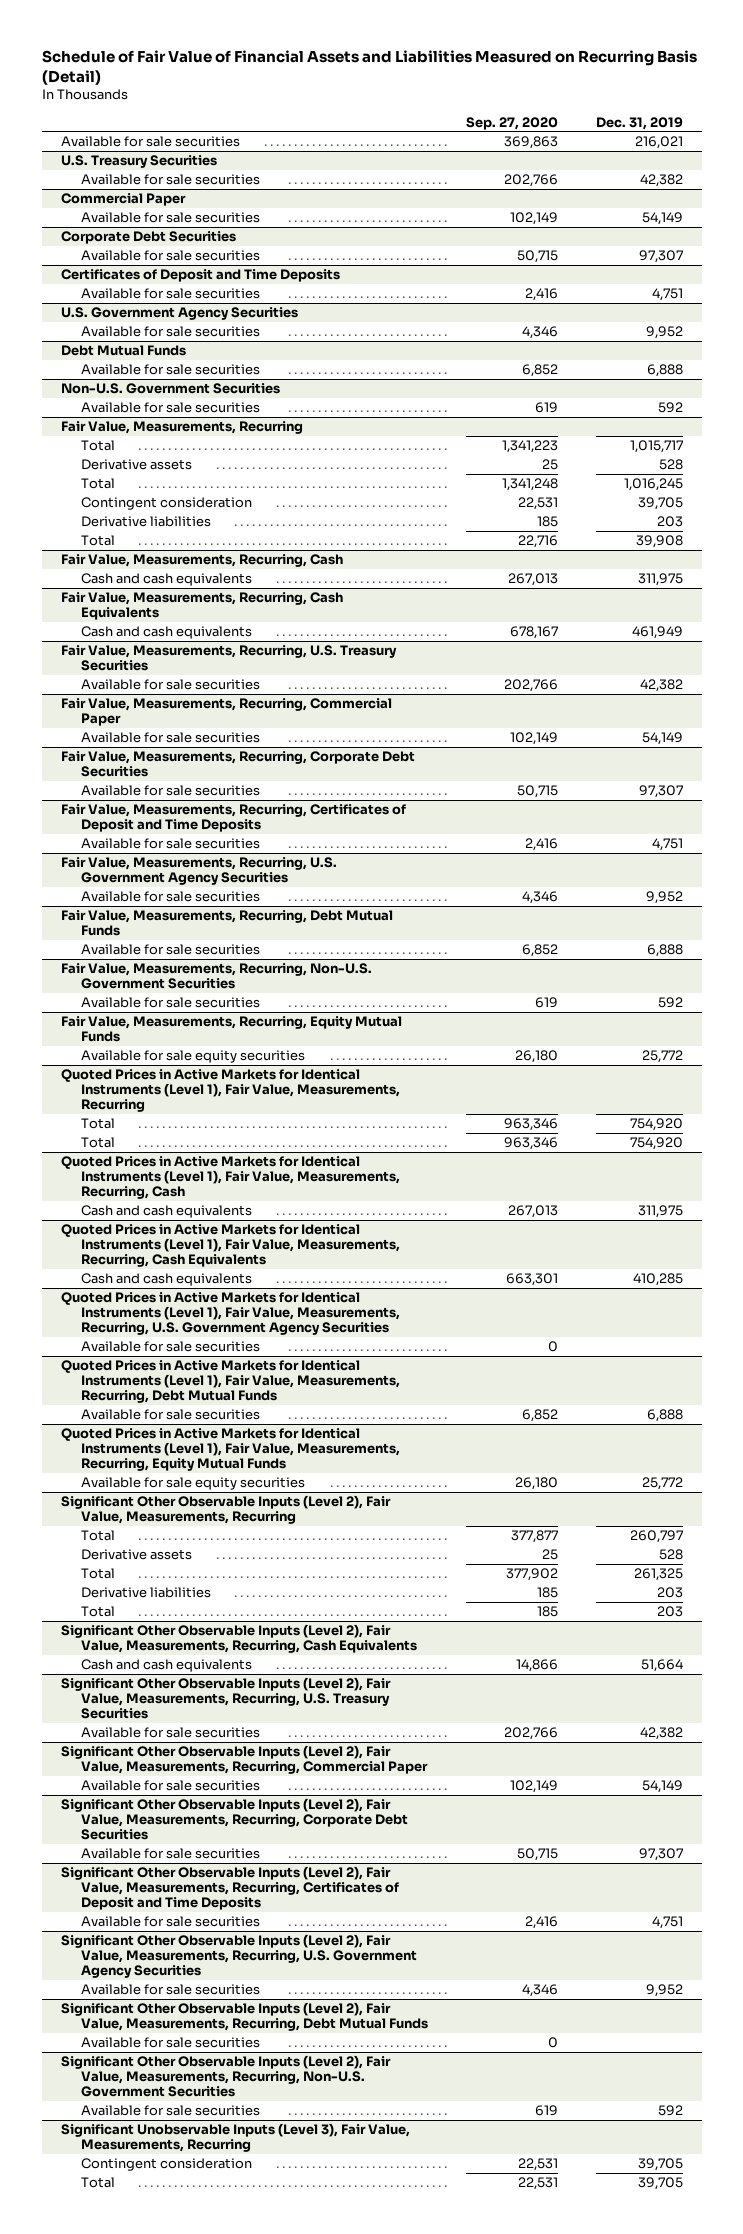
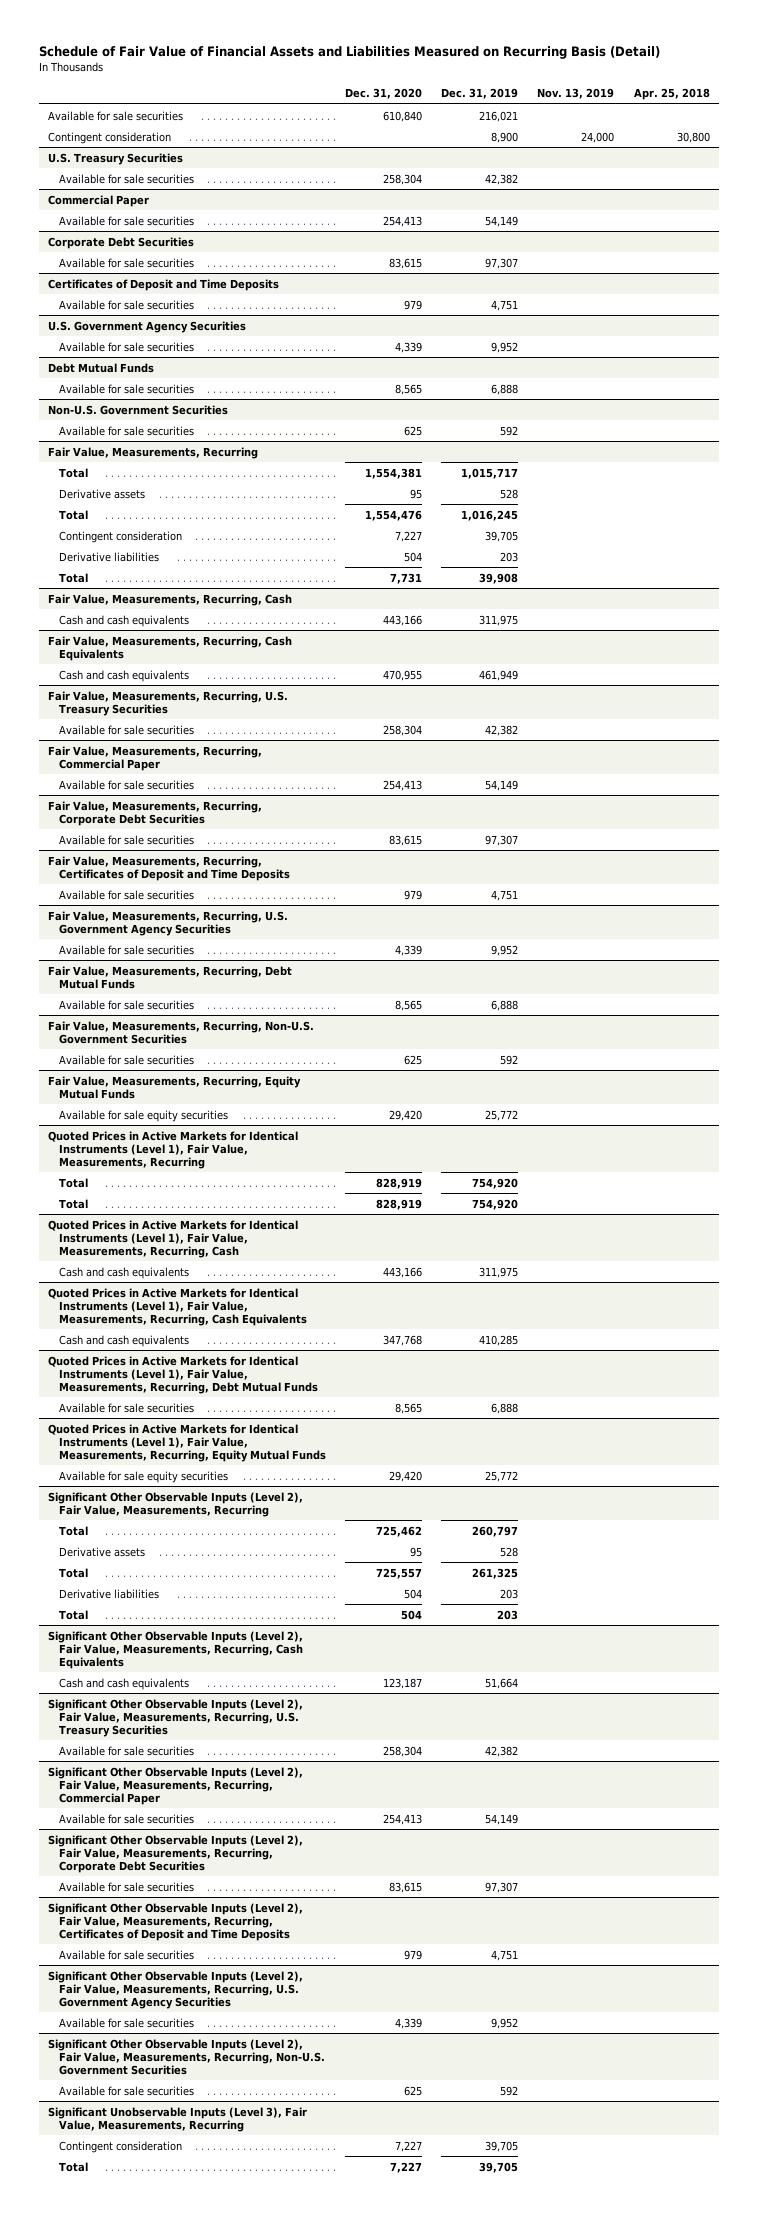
- | Sep. 27, 2020 | Dec. 31, 2019
+ | Dec. 31, 2020 | Dec. 31, 2019 | Nov. 13, 2019 | Apr. 25, 2018
+ Contingent consideration | | 8,900 | 24,000 | 30,800
- Quoted Prices in Active Markets for Identical Instruments (Level 1), Fair Value, Measurements, Recurring, U.S. Government Agency Securities
- Available for sale securities | 0 |
- Significant Other Observable Inputs (Level 2), Fair Value, Measurements, Recurring, Debt Mutual Funds
- Available for sale securities | 0 |

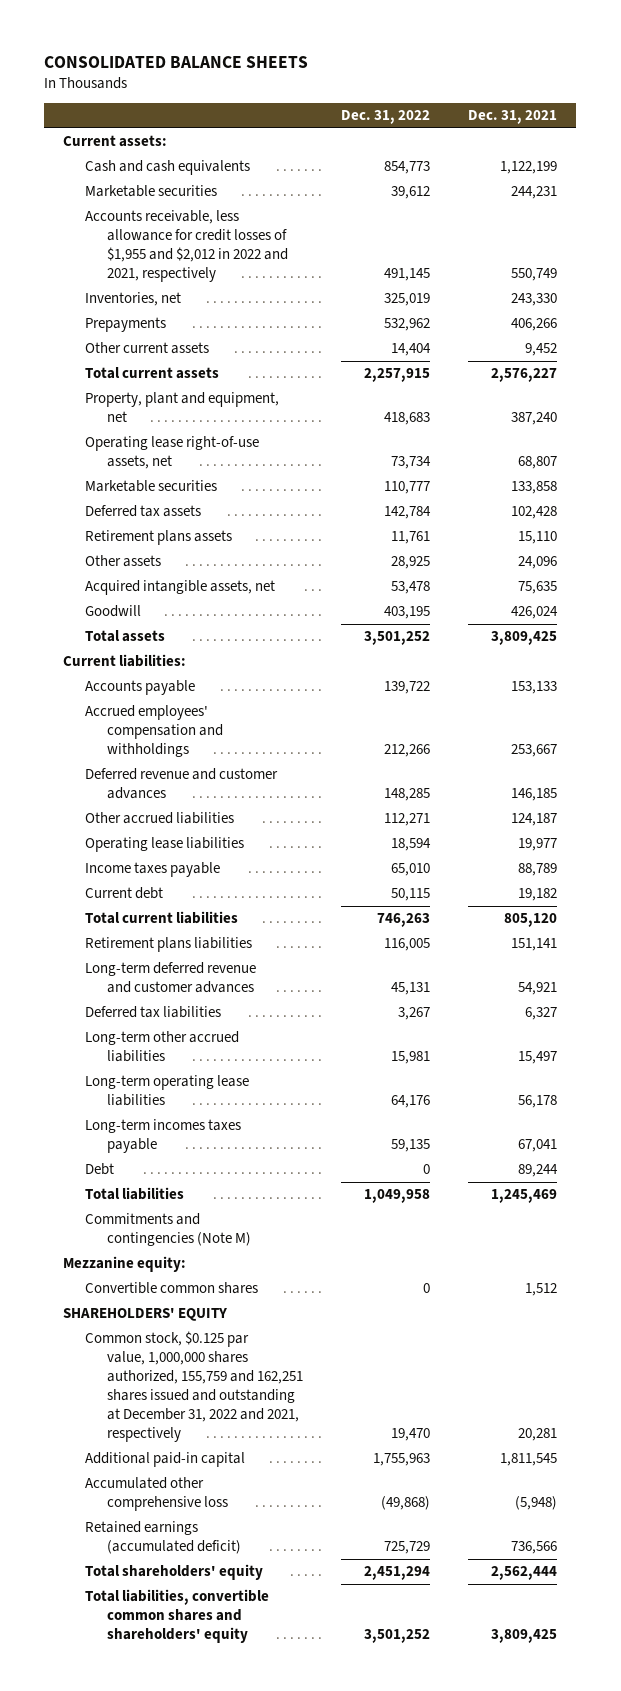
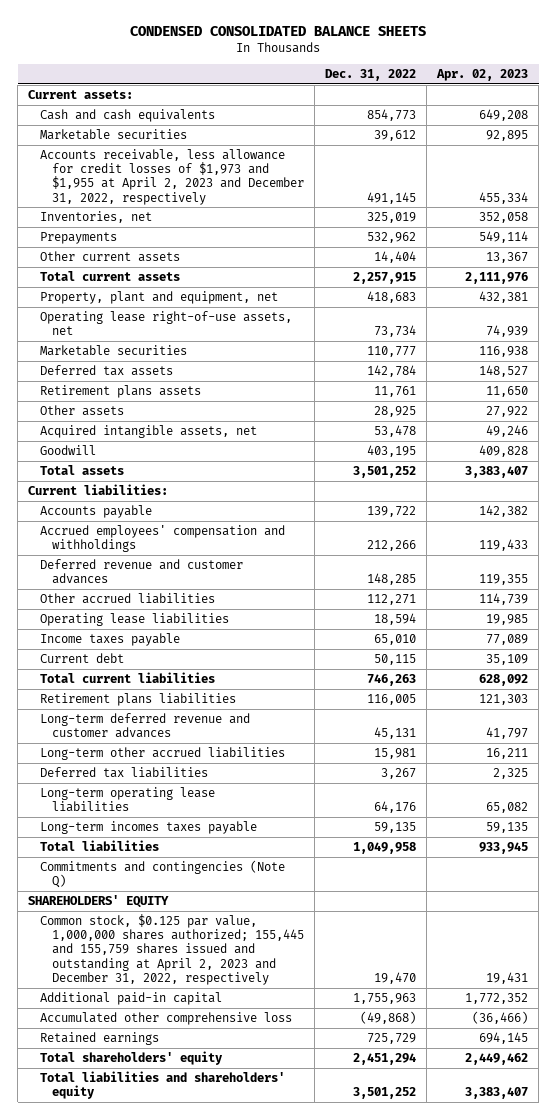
- CONSOLIDATED BALANCE SHEETS
+ CONDENSED CONSOLIDATED BALANCE SHEETS
- | Dec. 31, 2022 | Dec. 31, 2021
+ | Dec. 31, 2022 | Apr. 02, 2023
- Accounts receivable, less allowance for credit losses of $1,955 and $2,012 in 2022 and 2021, respectively | 491,145 | 550,749
+ Accounts receivable, less allowance for credit losses of $1,973 and $1,955 at April 2, 2023 and December 31, 2022, respectively | 491,145 | 455,334
moved down: Deferred tax liabilities | 3,267 | 2,325
- Debt | 0 | 89,244
- Commitments and contingencies (Note M)
- Mezzanine equity:
- Convertible common shares | 0 | 1,512
+ Commitments and contingencies (Note Q)
- Common stock, $0.125 par value, 1,000,000 shares authorized, 155,759 and 162,251 shares issued and outstanding at December 31, 2022 and 2021, respectively | 19,470 | 20,281
+ Common stock, $0.125 par value, 1,000,000 shares authorized; 155,445 and 155,759 shares issued and outstanding at April 2, 2023 and December 31, 2022, respectively | 19,470 | 19,431
- Retained earnings (accumulated deficit) | 725,729 | 736,566
+ Retained earnings | 725,729 | 694,145
- Total liabilities, convertible common shares and shareholders' equity | 3,501,252 | 3,809,425
+ Total liabilities and shareholders' equity | 3,501,252 | 3,383,407

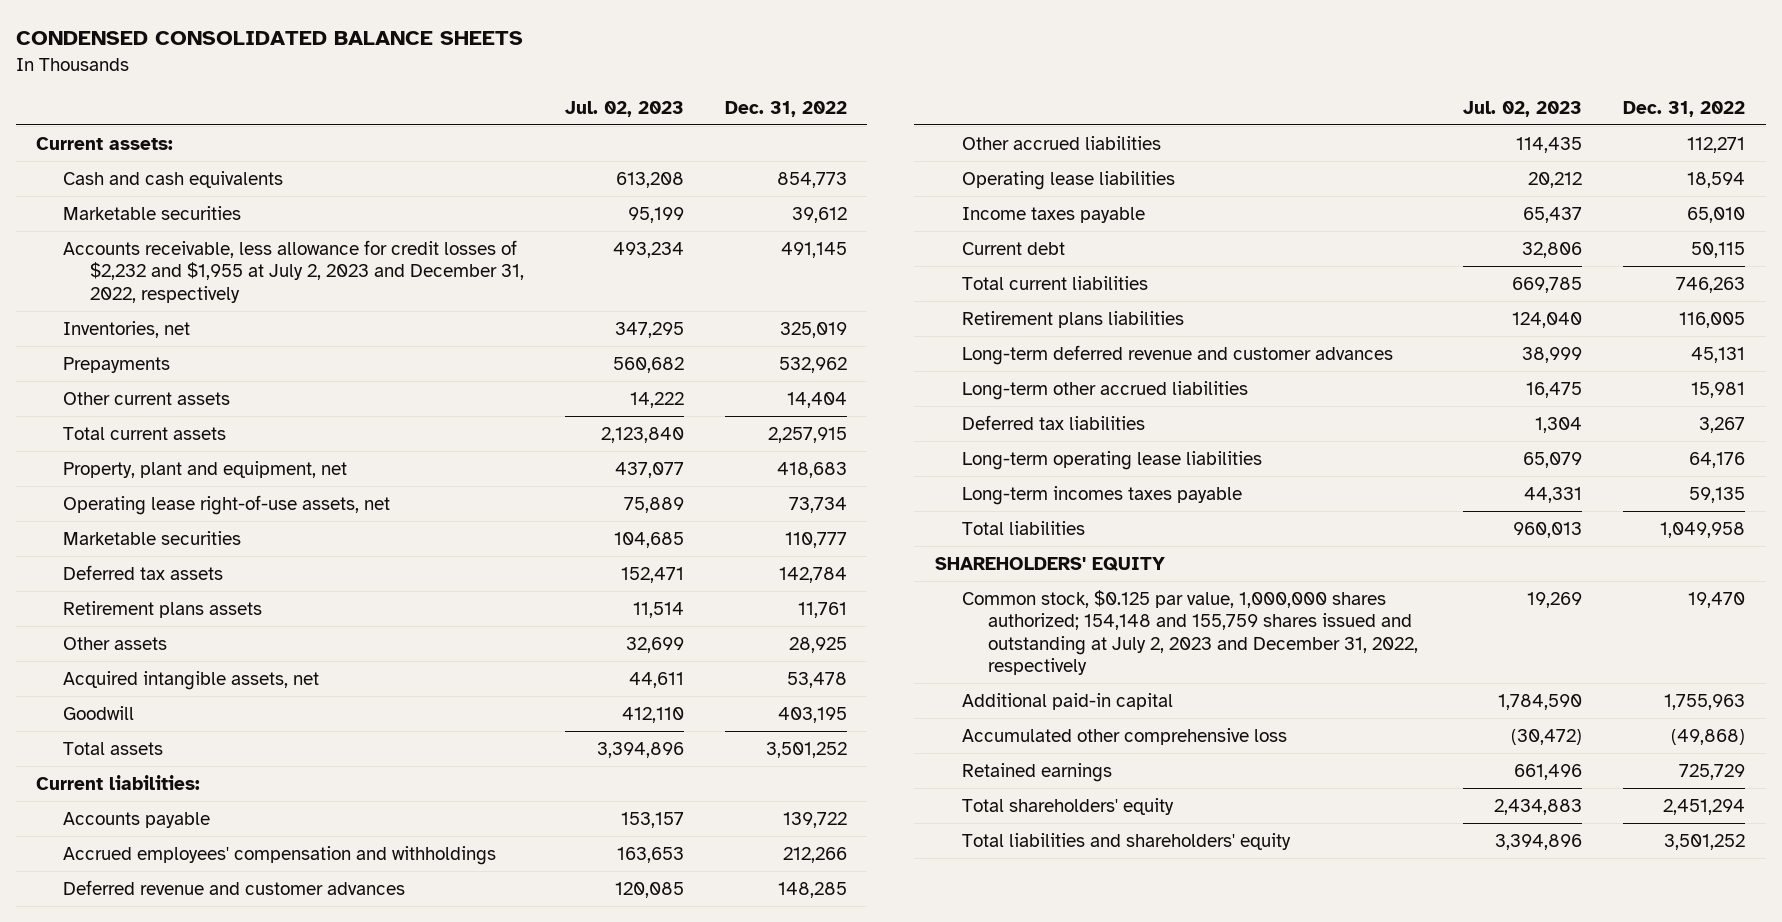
- | Dec. 31, 2022 | Apr. 02, 2023
+ | Jul. 02, 2023 | Dec. 31, 2022
- Accounts receivable, less allowance for credit losses of $1,973 and $1,955 at April 2, 2023 and December 31, 2022, respectively | 491,145 | 455,334
+ Accounts receivable, less allowance for credit losses of $2,232 and $1,955 at July 2, 2023 and December 31, 2022, respectively | 493,234 | 491,145
- Commitments and contingencies (Note Q)
- Common stock, $0.125 par value, 1,000,000 shares authorized; 155,445 and 155,759 shares issued and outstanding at April 2, 2023 and December 31, 2022, respectively | 19,470 | 19,431
+ Common stock, $0.125 par value, 1,000,000 shares authorized; 154,148 and 155,759 shares issued and outstanding at July 2, 2023 and December 31, 2022, respectively | 19,269 | 19,470

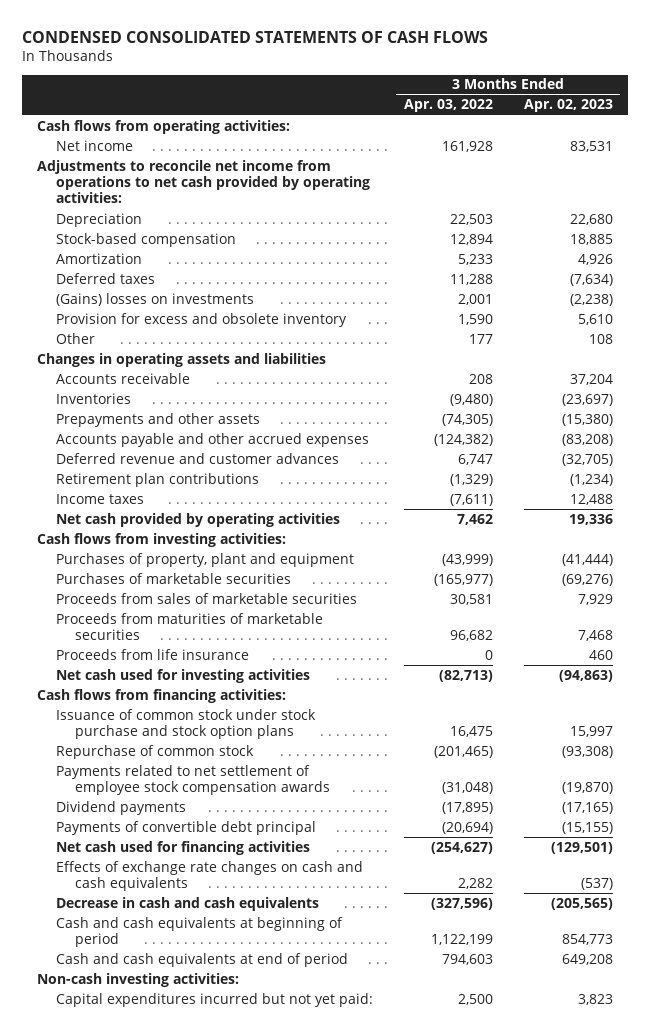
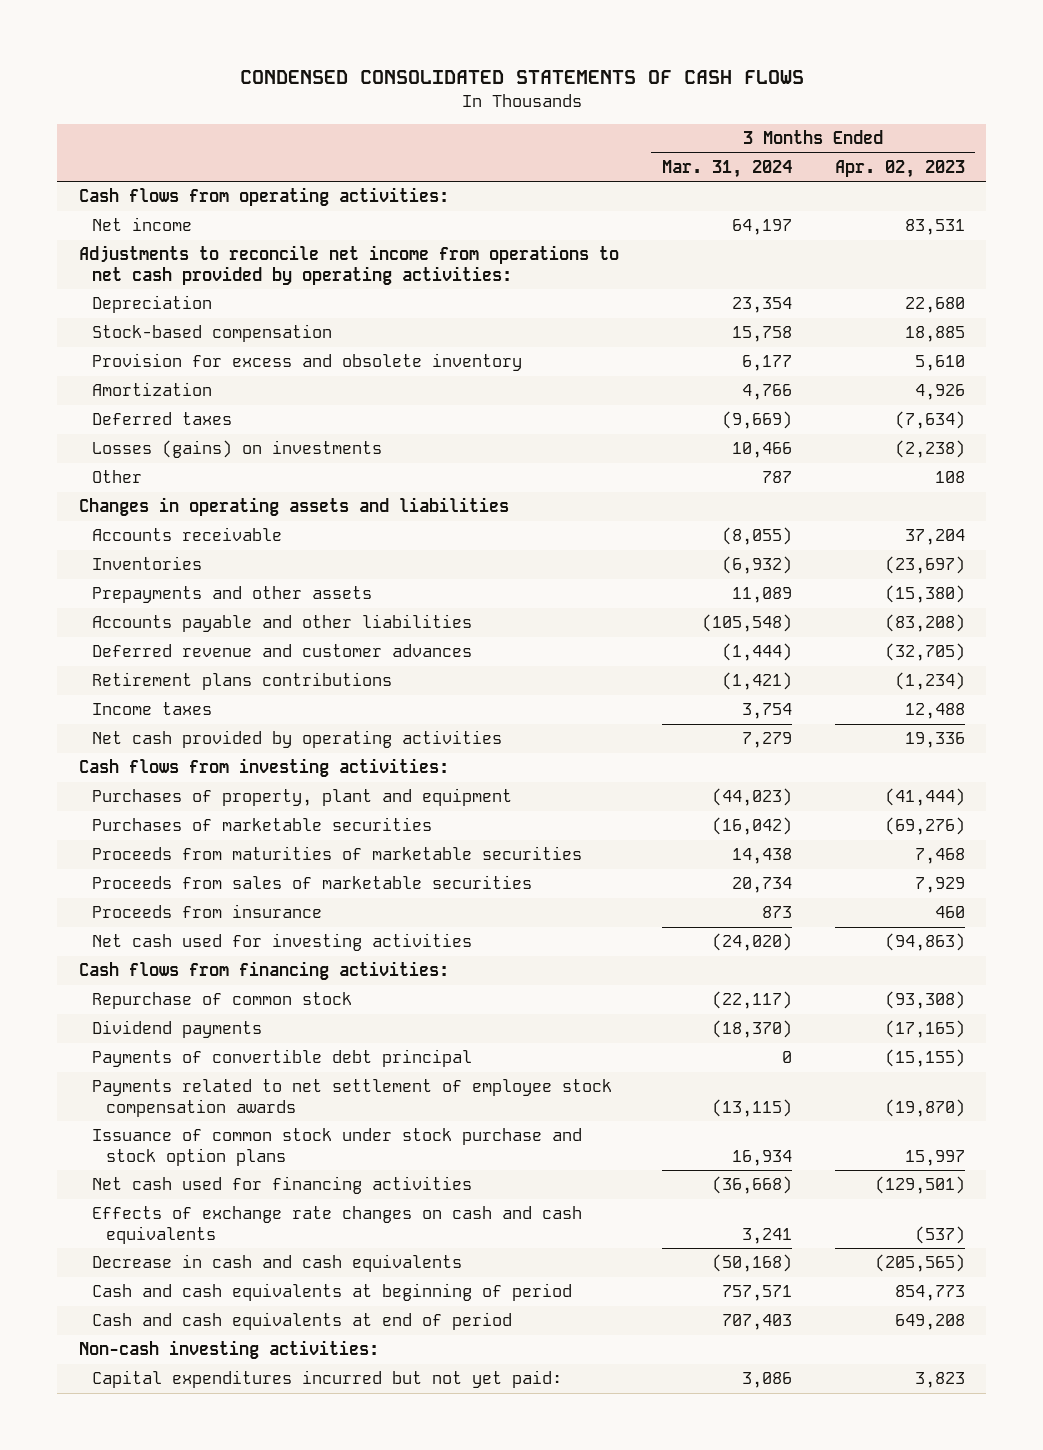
- | 3 Months Ended Apr. 03, 2022 | 3 Months Ended Apr. 02, 2023
+ | 3 Months Ended Mar. 31, 2024 | 3 Months Ended Apr. 02, 2023
moved up: Provision for excess and obsolete inventory | 6,177 | 5,610
- (Gains) losses on investments | 2,001 | (2,238)
+ Losses (gains) on investments | 10,466 | (2,238)
- Accounts payable and other accrued expenses | (124,382) | (83,208)
+ Accounts payable and other liabilities | (105,548) | (83,208)
- Retirement plan contributions | (1,329) | (1,234)
+ Retirement plans contributions | (1,421) | (1,234)
- Proceeds from life insurance | 0 | 460
moved down: Proceeds from sales of marketable securities | 20,734 | 7,929
+ Proceeds from insurance | 873 | 460
moved down: Payments related to net settlement of employee stock compensation awards | (13,115) | (19,870)
moved down: Issuance of common stock under stock purchase and stock option plans | 16,934 | 15,997

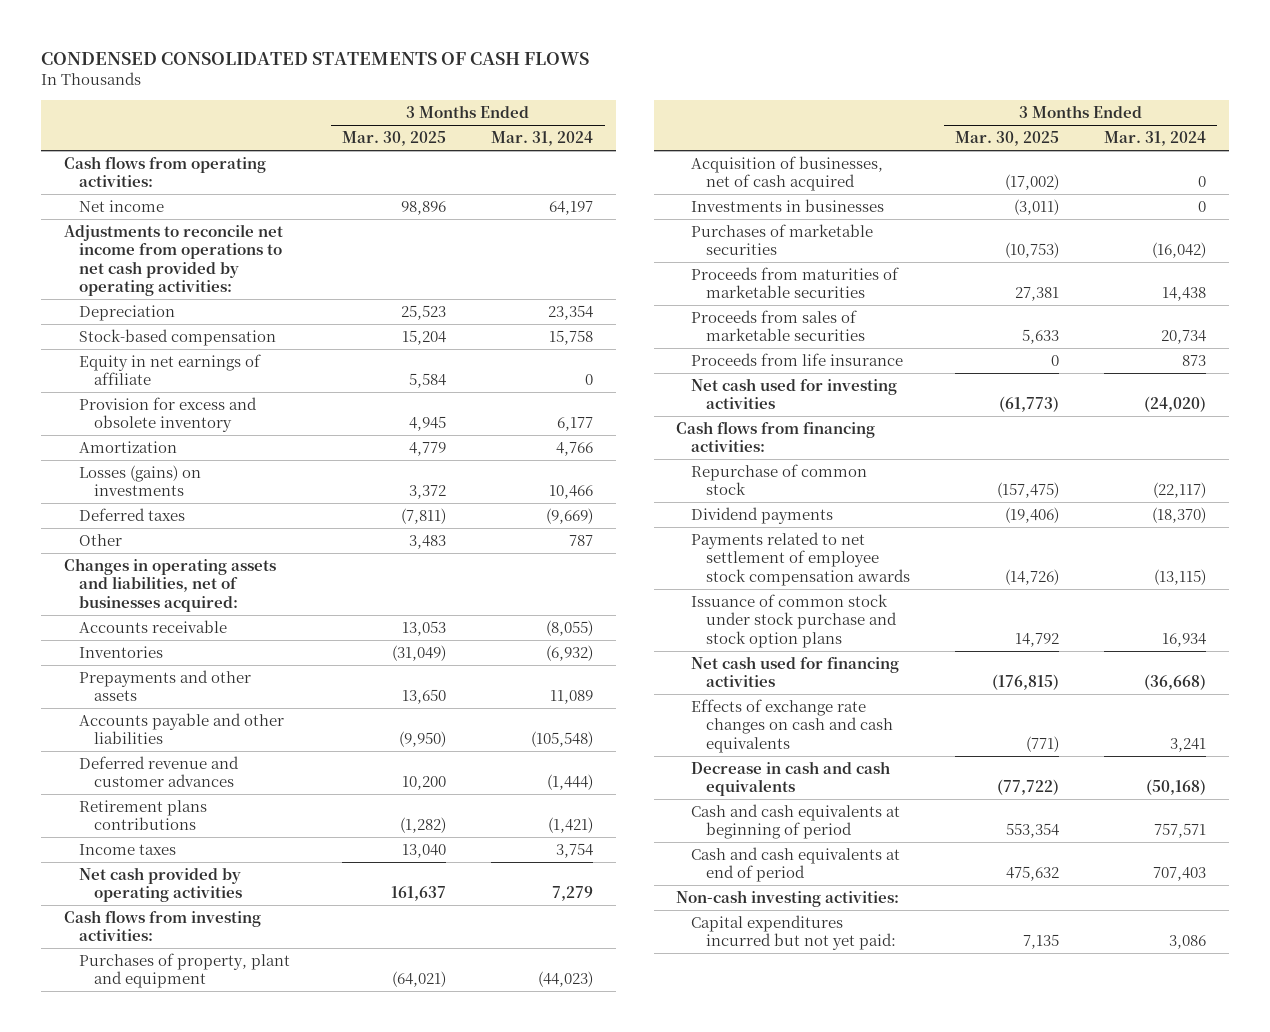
- | 3 Months Ended Mar. 31, 2024 | 3 Months Ended Apr. 02, 2023
+ | 3 Months Ended Mar. 30, 2025 | 3 Months Ended Mar. 31, 2024
+ Equity in net earnings of affiliate | 5,584 | 0
moved down: Deferred taxes | (7,811) | (9,669)
- Changes in operating assets and liabilities
+ Changes in operating assets and liabilities, net of businesses acquired:
+ Acquisition of businesses, net of cash acquired | (17,002) | 0
+ Investments in businesses | (3,011) | 0
- Proceeds from insurance | 873 | 460
+ Proceeds from life insurance | 0 | 873
- Payments of convertible debt principal | 0 | (15,155)

